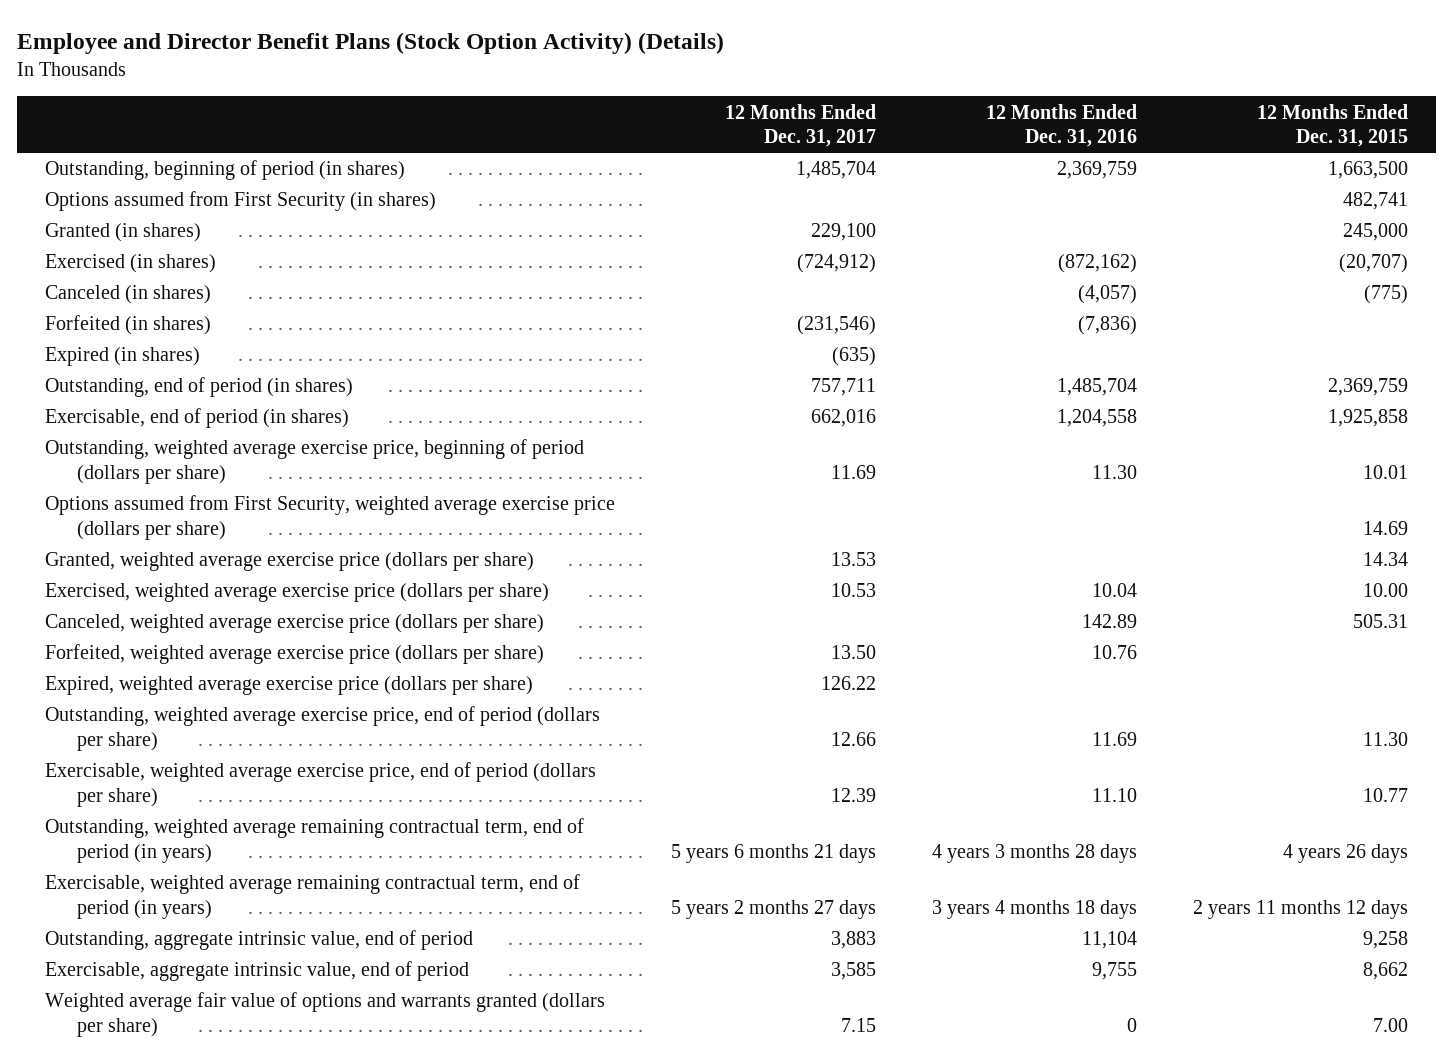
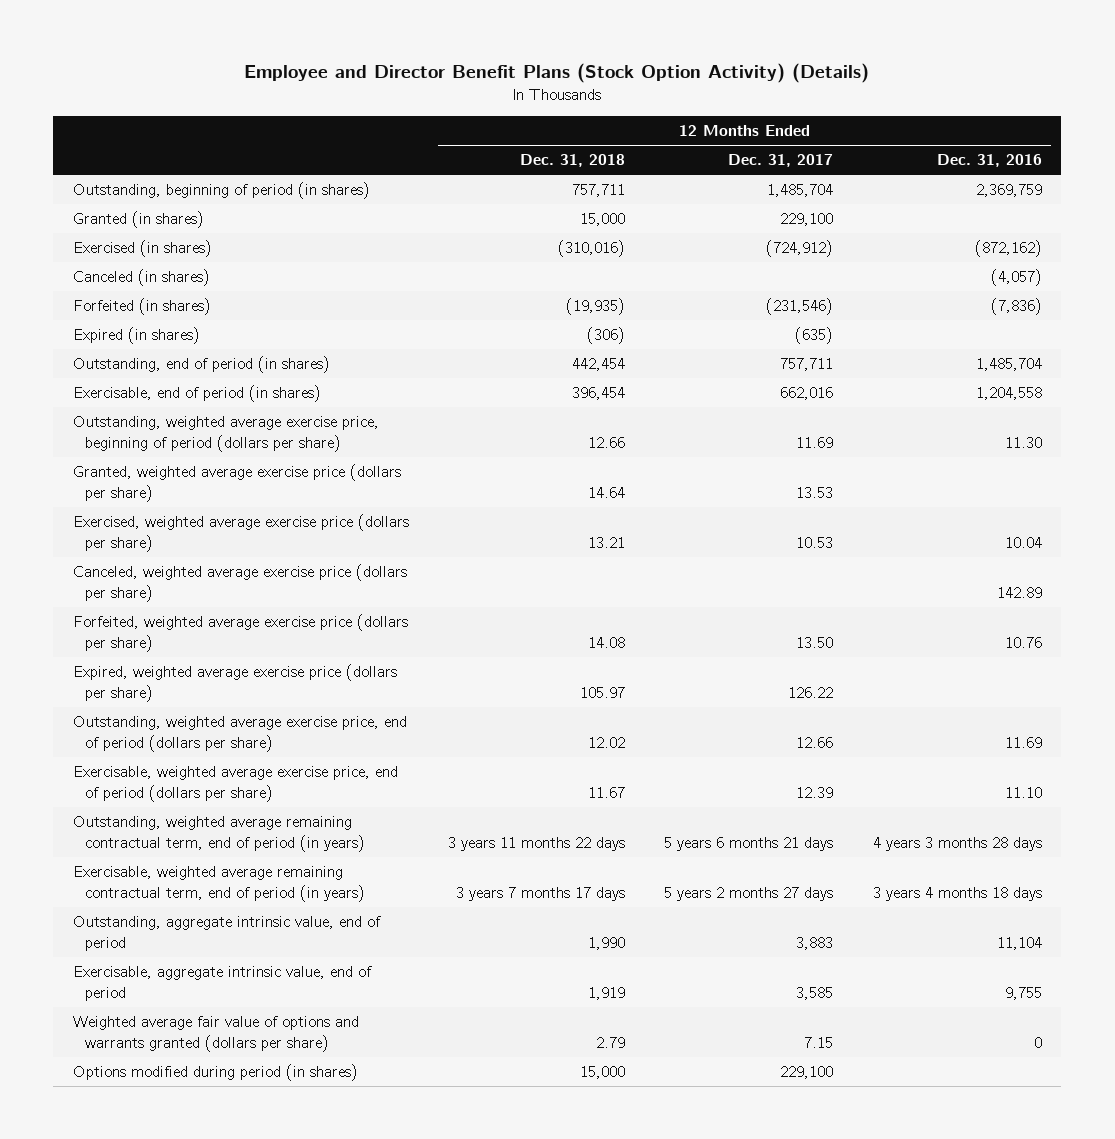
- | 12 Months Ended Dec. 31, 2017 | 12 Months Ended Dec. 31, 2016 | 12 Months Ended Dec. 31, 2015
+ | 12 Months Ended Dec. 31, 2018 | 12 Months Ended Dec. 31, 2017 | 12 Months Ended Dec. 31, 2016
- Options assumed from First Security (in shares) | | | 482,741
- Options assumed from First Security, weighted average exercise price (dollars per share) | | | 14.69
+ Options modified during period (in shares) | 15,000 | 229,100 |

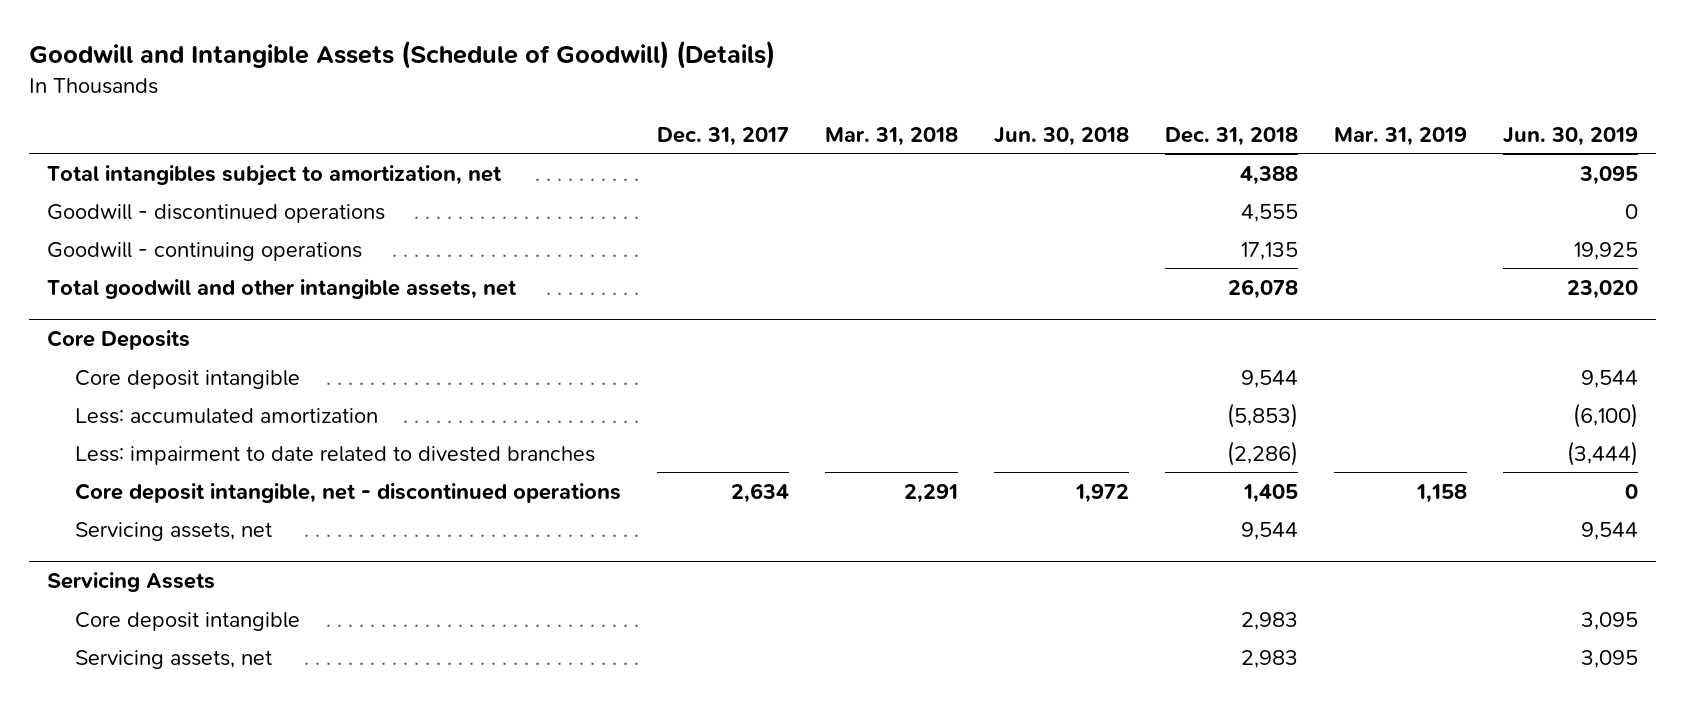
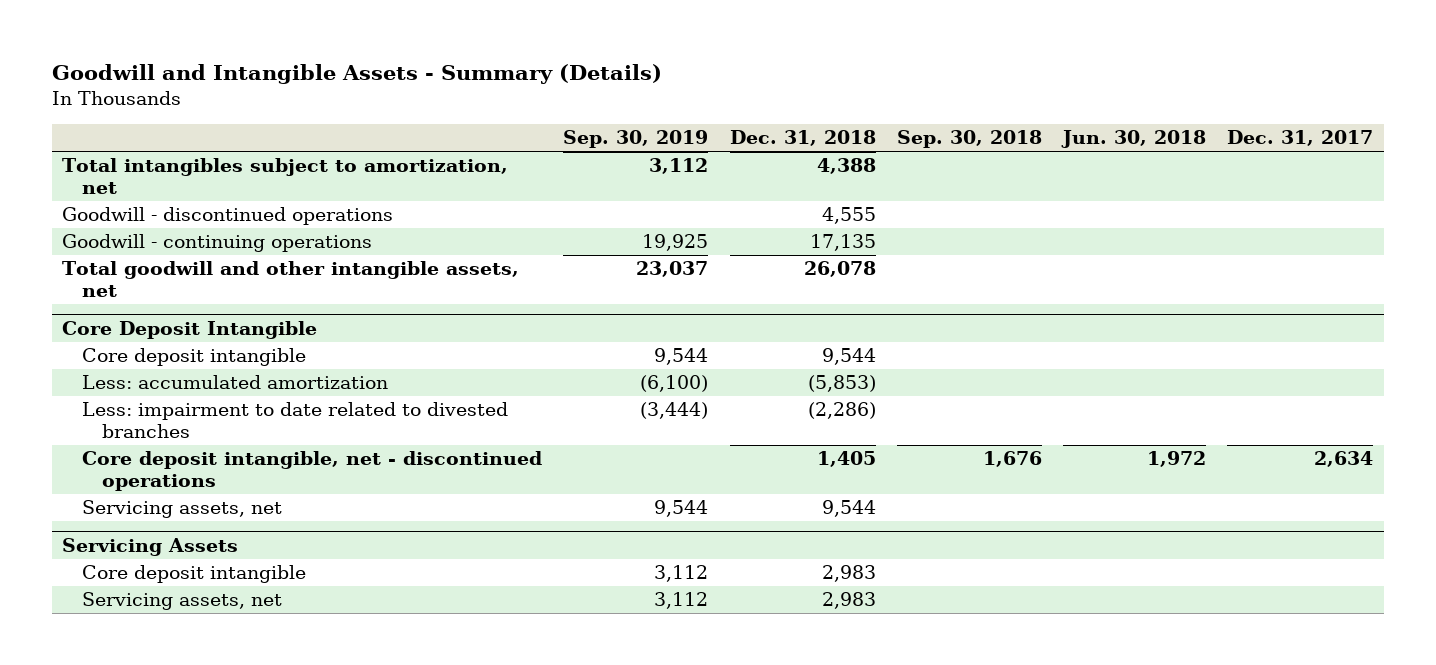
- Goodwill and Intangible Assets (Schedule of Goodwill) (Details)
+ Goodwill and Intangible Assets - Summary (Details)
- | Dec. 31, 2017 | Mar. 31, 2018 | Jun. 30, 2018 | Dec. 31, 2018 | Mar. 31, 2019 | Jun. 30, 2019
+ | Sep. 30, 2019 | Dec. 31, 2018 | Sep. 30, 2018 | Jun. 30, 2018 | Dec. 31, 2017
- Core Deposits
+ Core Deposit Intangible

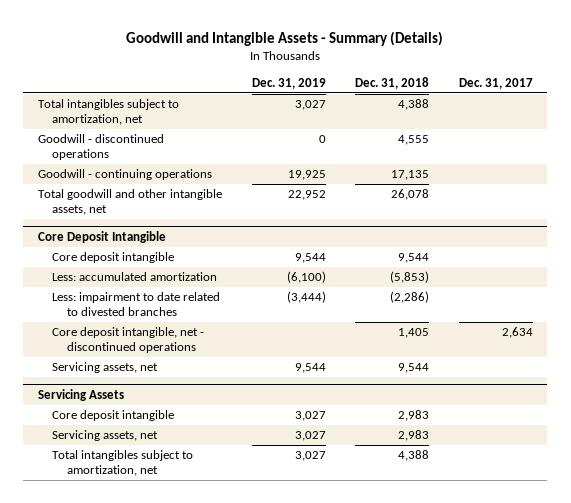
- | Sep. 30, 2019 | Dec. 31, 2018 | Sep. 30, 2018 | Jun. 30, 2018 | Dec. 31, 2017
+ | Dec. 31, 2019 | Dec. 31, 2018 | Dec. 31, 2017
@ Servicing Assets
+ Total intangibles subject to amortization, net | 3,027 | 4,388 |

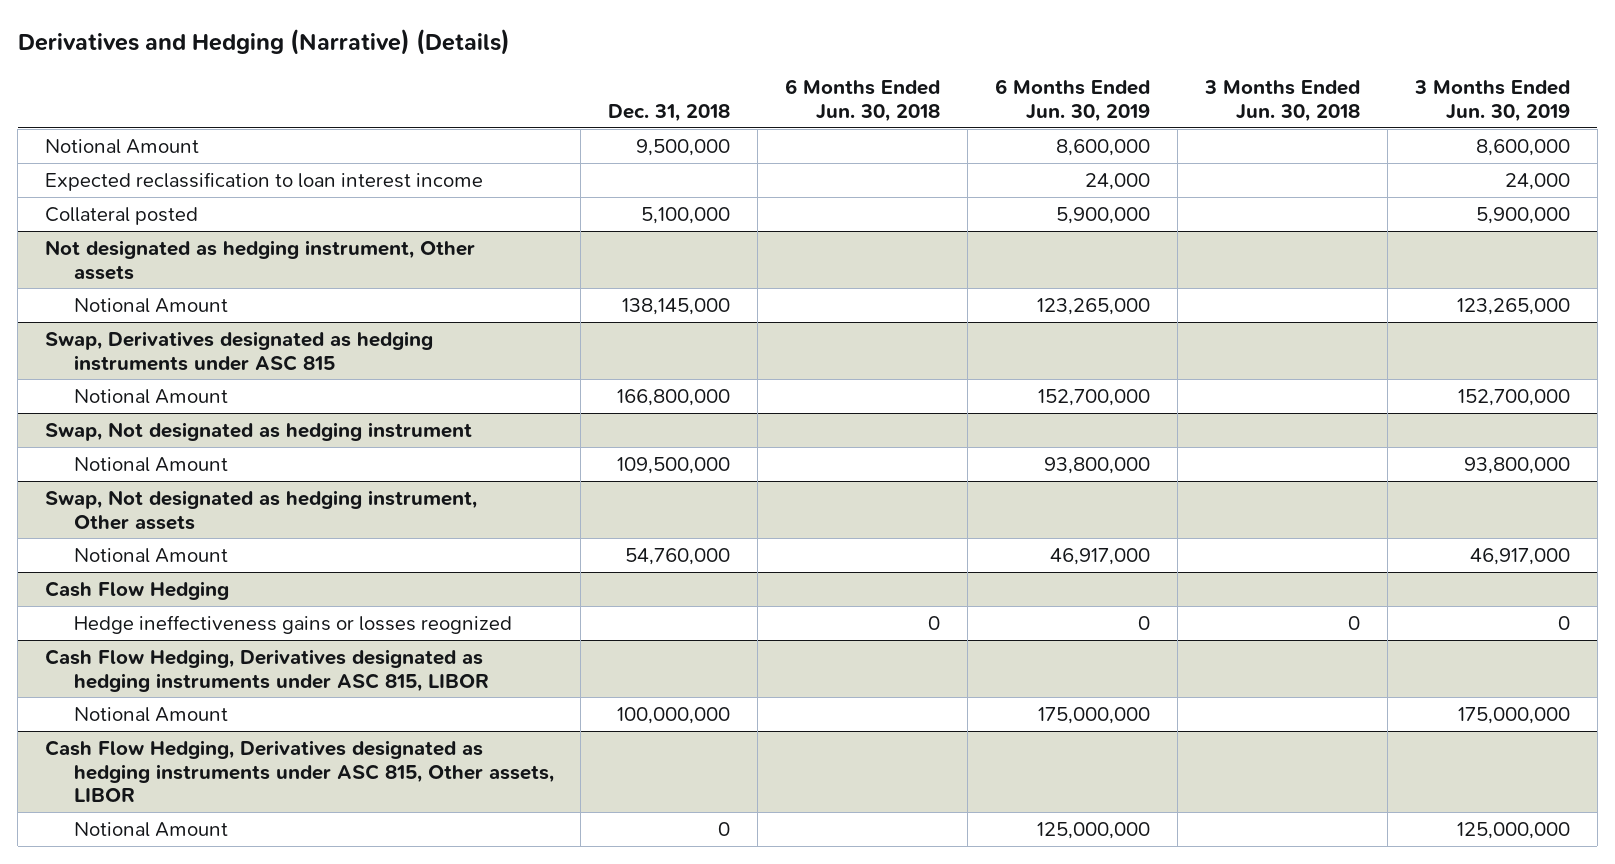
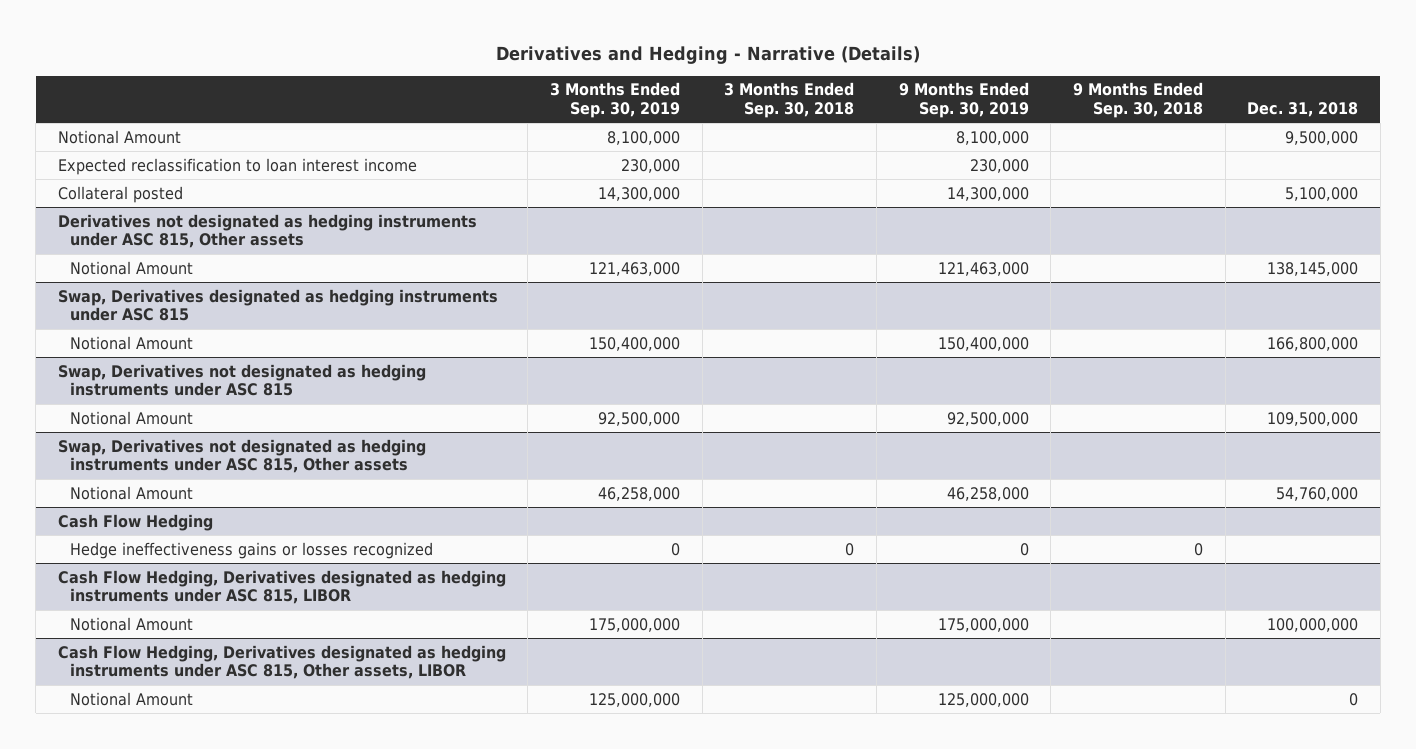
- Derivatives and Hedging (Narrative) (Details)
+ Derivatives and Hedging - Narrative (Details)
- | Dec. 31, 2018 | 6 Months Ended Jun. 30, 2018 | 6 Months Ended Jun. 30, 2019 | 3 Months Ended Jun. 30, 2018 | 3 Months Ended Jun. 30, 2019
+ | 3 Months Ended Sep. 30, 2019 | 3 Months Ended Sep. 30, 2018 | 9 Months Ended Sep. 30, 2019 | 9 Months Ended Sep. 30, 2018 | Dec. 31, 2018
- Not designated as hedging instrument, Other assets
+ Derivatives not designated as hedging instruments under ASC 815, Other assets
- Swap, Not designated as hedging instrument
+ Swap, Derivatives not designated as hedging instruments under ASC 815
- Swap, Not designated as hedging instrument, Other assets
+ Swap, Derivatives not designated as hedging instruments under ASC 815, Other assets
@ Cash Flow Hedging
- Hedge ineffectiveness gains or losses reognized | | 0 | 0 | 0 | 0
+ Hedge ineffectiveness gains or losses recognized | 0 | 0 | 0 | 0 |

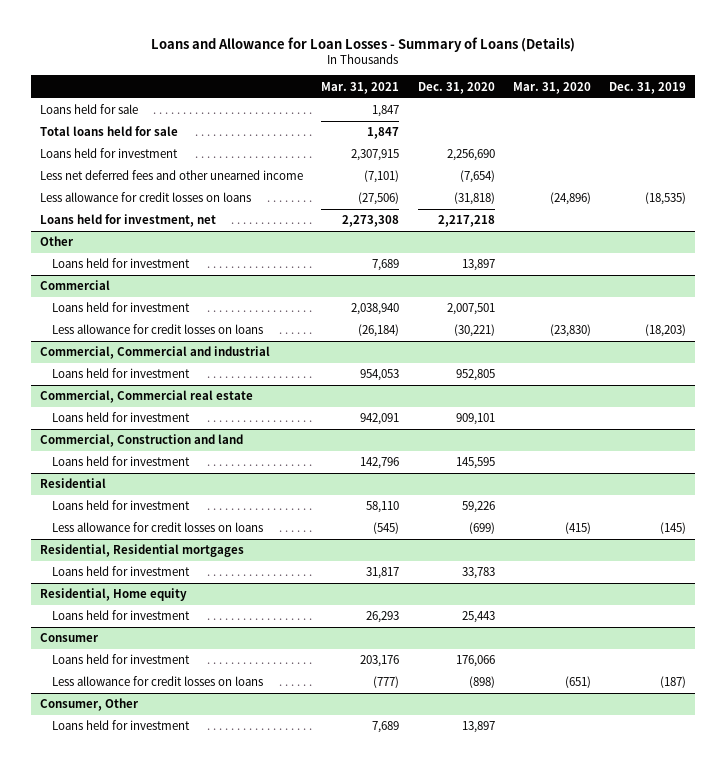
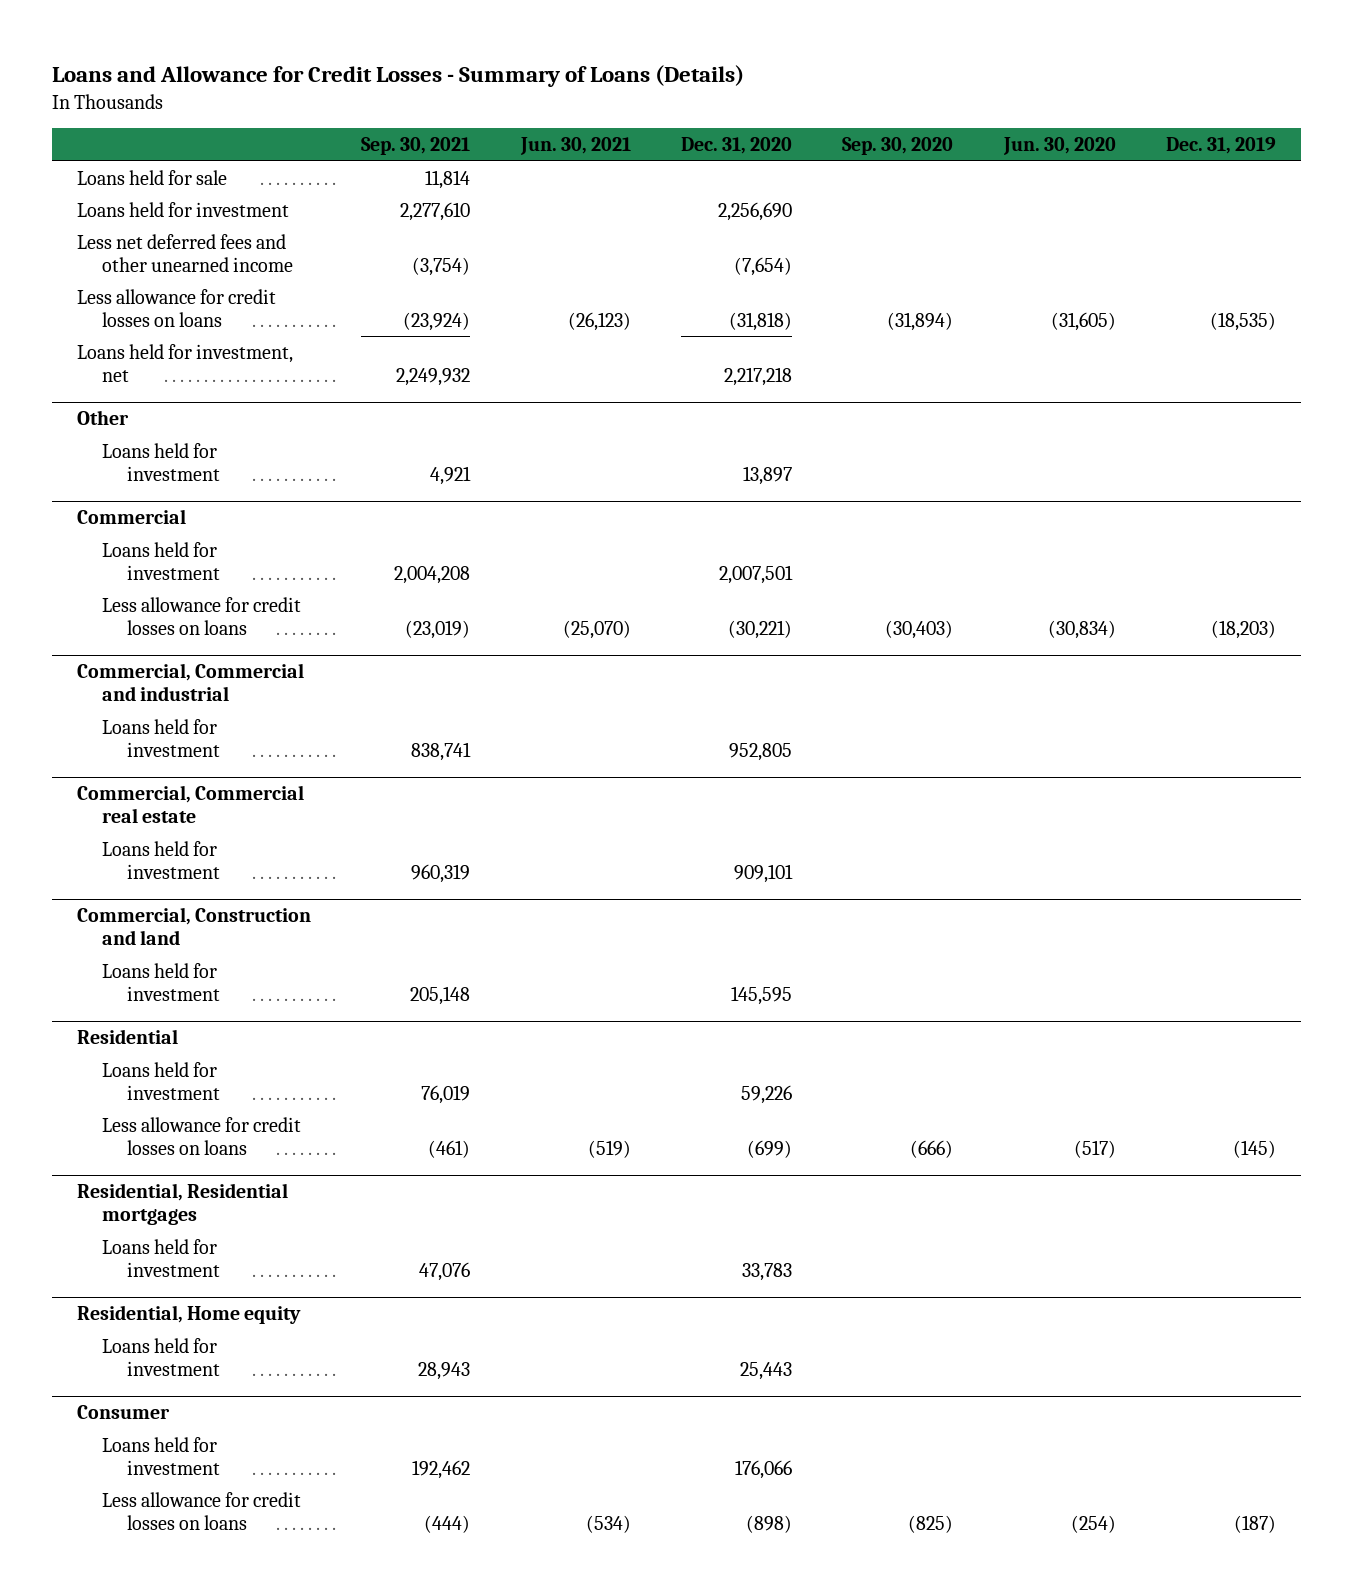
- Loans and Allowance for Loan Losses - Summary of Loans (Details)
+ Loans and Allowance for Credit Losses - Summary of Loans (Details)
- | Mar. 31, 2021 | Dec. 31, 2020 | Mar. 31, 2020 | Dec. 31, 2019
+ | Sep. 30, 2021 | Jun. 30, 2021 | Dec. 31, 2020 | Sep. 30, 2020 | Jun. 30, 2020 | Dec. 31, 2019
- Total loans held for sale | 1,847 | | |
- Consumer, Other
- Loans held for investment | 7,689 | 13,897 | |

